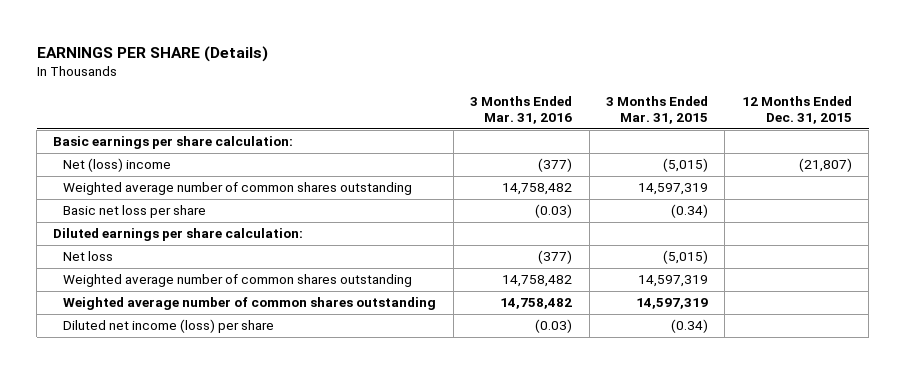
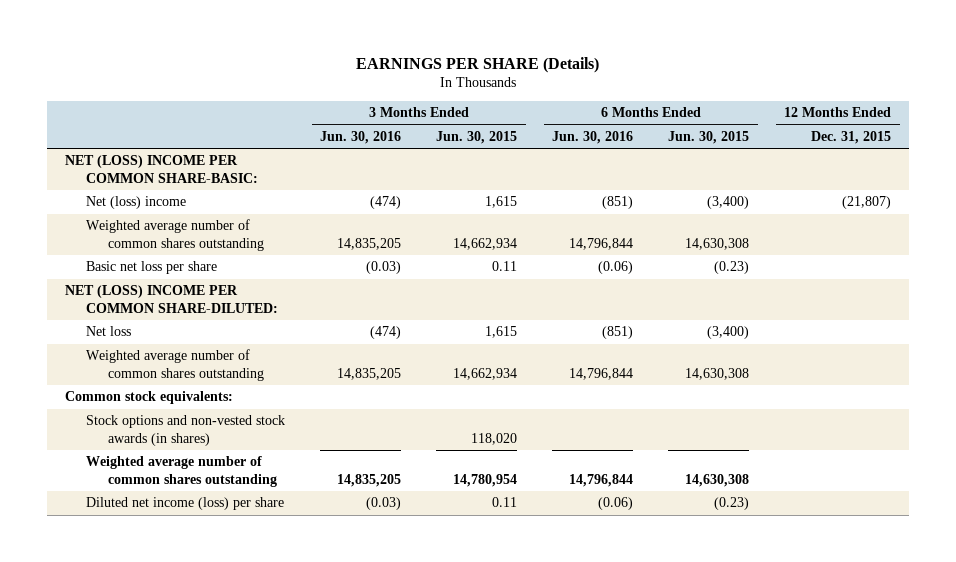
- | 3 Months Ended Mar. 31, 2016 | 3 Months Ended Mar. 31, 2015 | 12 Months Ended Dec. 31, 2015
+ | 3 Months Ended Jun. 30, 2016 | 3 Months Ended Jun. 30, 2015 | 6 Months Ended Jun. 30, 2016 | 6 Months Ended Jun. 30, 2015 | 12 Months Ended Dec. 31, 2015
- Basic earnings per share calculation:
+ NET (LOSS) INCOME PER COMMON SHARE-BASIC:
- Diluted earnings per share calculation:
+ NET (LOSS) INCOME PER COMMON SHARE-DILUTED:
+ Common stock equivalents:
+ Stock options and non-vested stock awards (in shares) | | 118,020 | | |

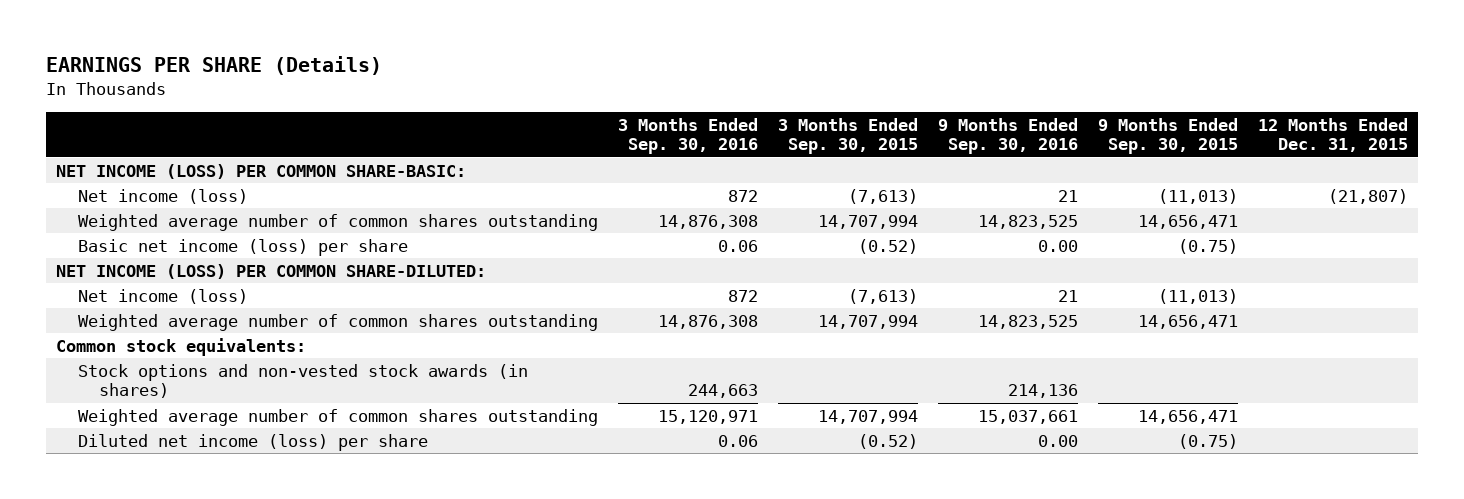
- | 3 Months Ended Jun. 30, 2016 | 3 Months Ended Jun. 30, 2015 | 6 Months Ended Jun. 30, 2016 | 6 Months Ended Jun. 30, 2015 | 12 Months Ended Dec. 31, 2015
+ | 3 Months Ended Sep. 30, 2016 | 3 Months Ended Sep. 30, 2015 | 9 Months Ended Sep. 30, 2016 | 9 Months Ended Sep. 30, 2015 | 12 Months Ended Dec. 31, 2015
- NET (LOSS) INCOME PER COMMON SHARE-BASIC:
- Net (loss) income | (474) | 1,615 | (851) | (3,400) | (21,807)
+ NET INCOME (LOSS) PER COMMON SHARE-BASIC:
+ Net income (loss) | 872 | (7,613) | 21 | (11,013) | (21,807)
- Basic net loss per share | (0.03) | 0.11 | (0.06) | (0.23) |
- NET (LOSS) INCOME PER COMMON SHARE-DILUTED:
- Net loss | (474) | 1,615 | (851) | (3,400) |
+ Basic net income (loss) per share | 0.06 | (0.52) | 0.00 | (0.75) |
+ NET INCOME (LOSS) PER COMMON SHARE-DILUTED:
+ Net income (loss) | 872 | (7,613) | 21 | (11,013) |

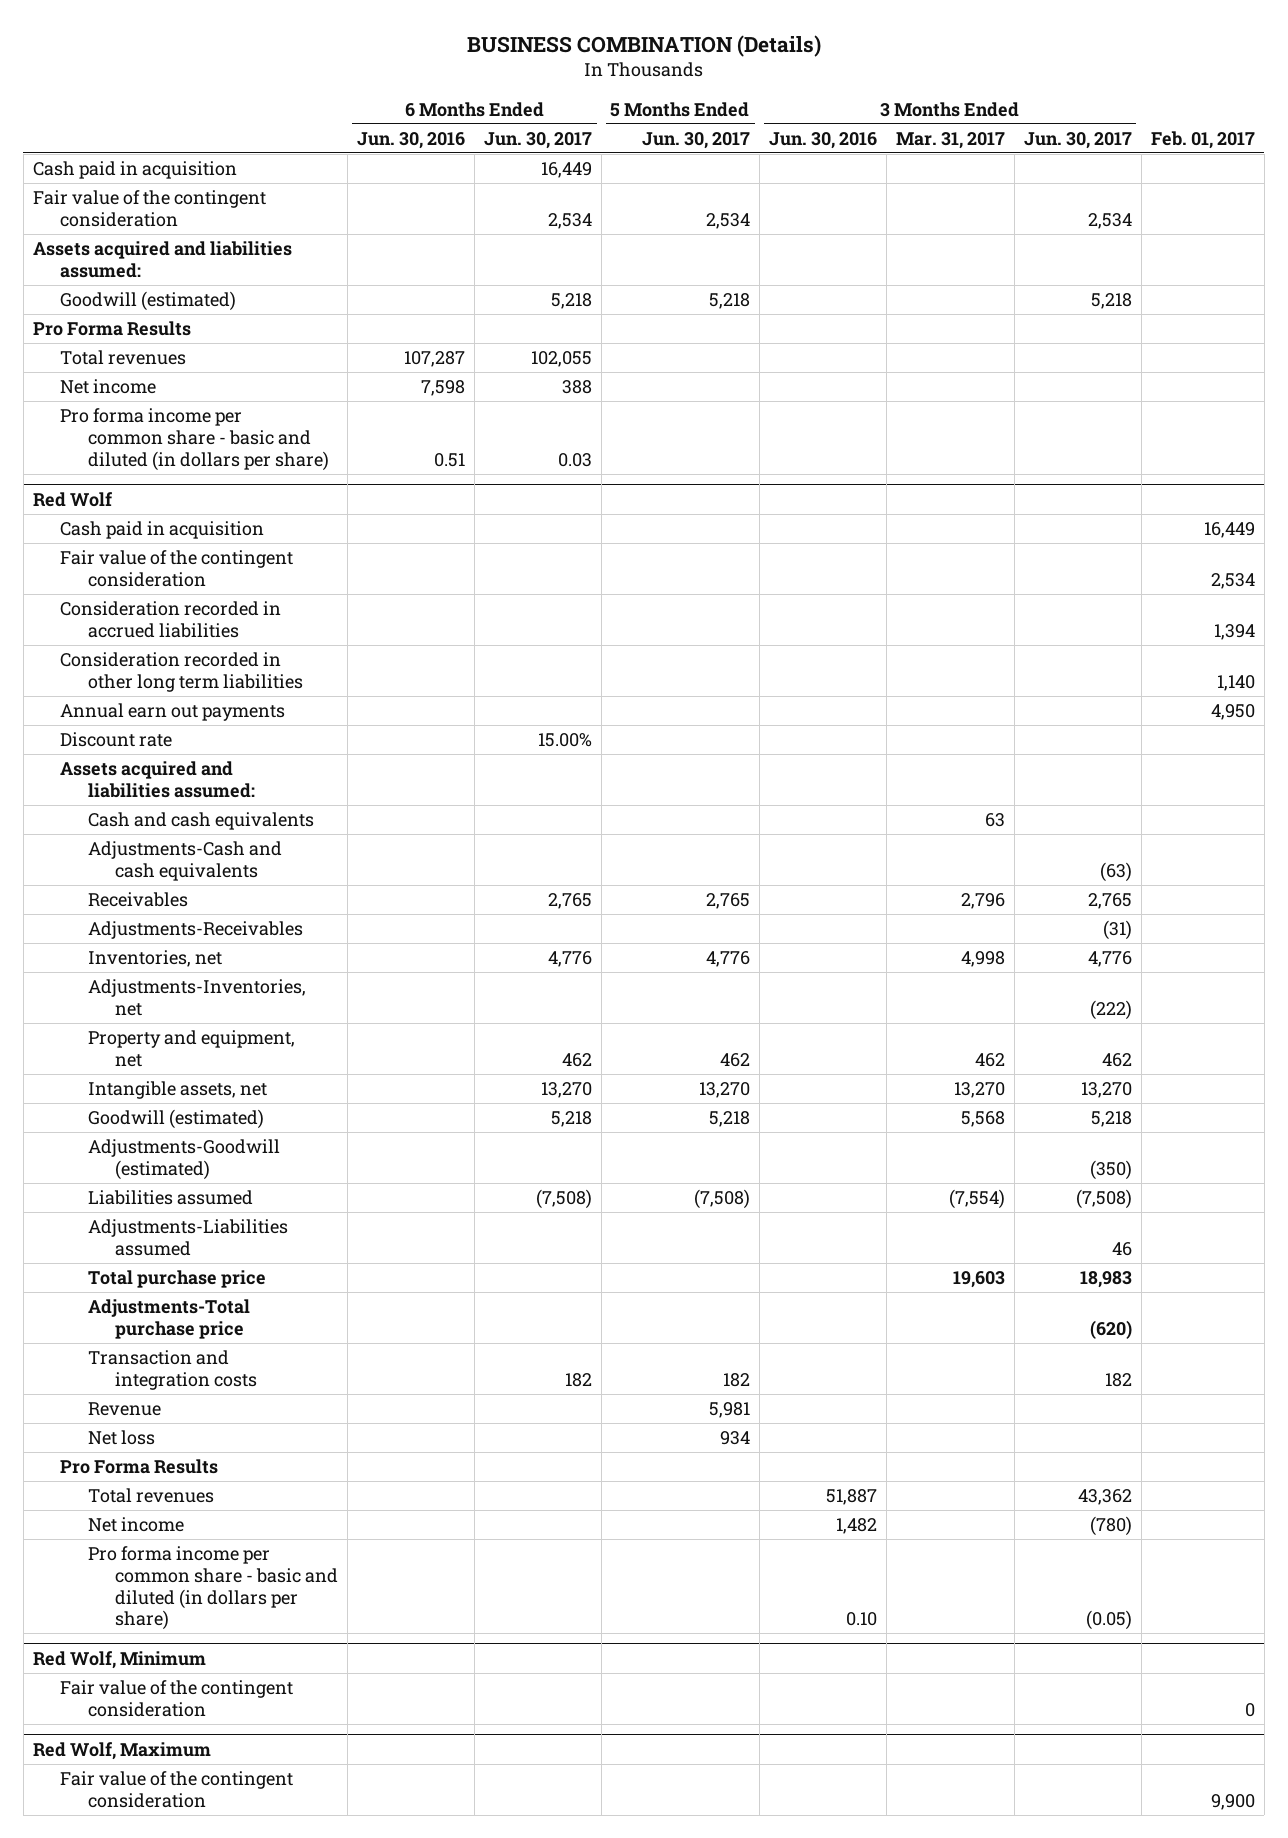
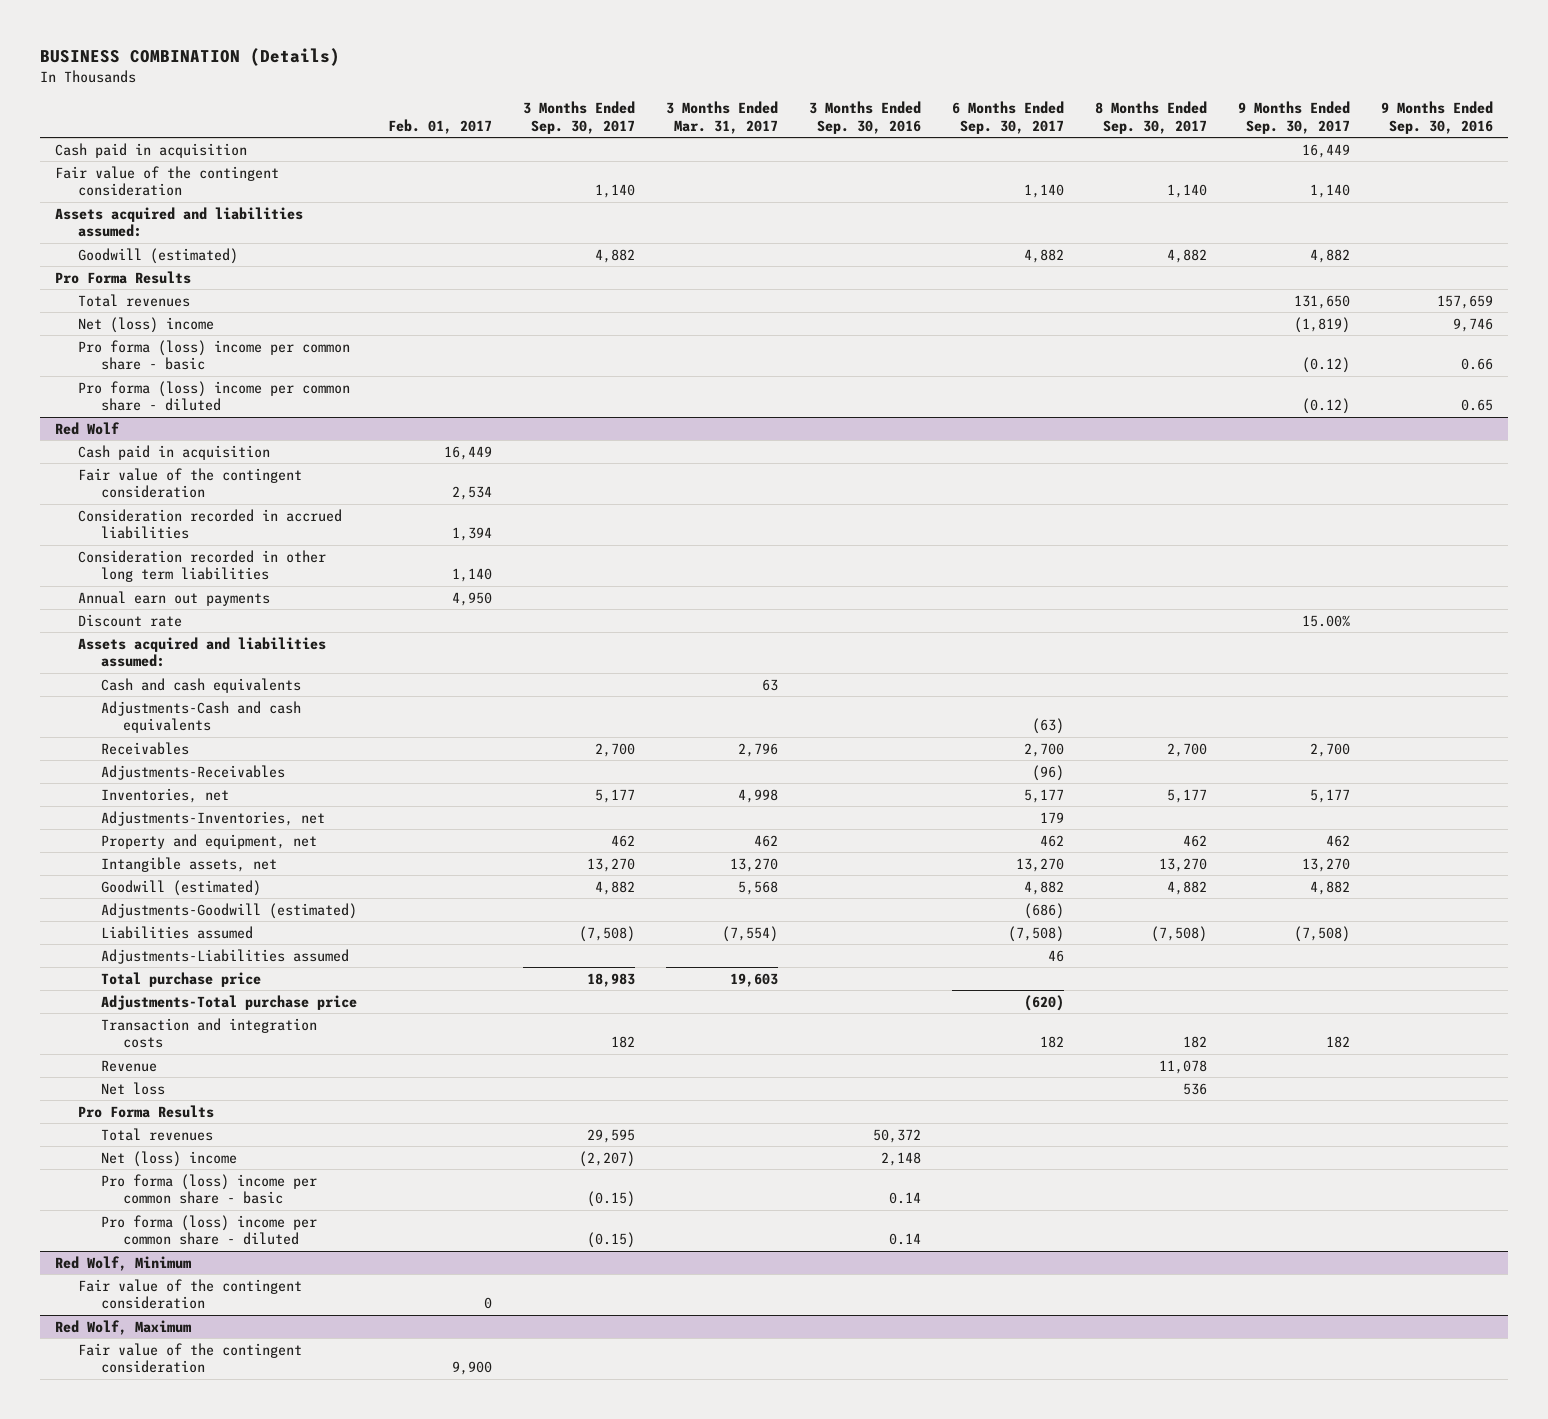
- | 6 Months Ended Jun. 30, 2016 | 6 Months Ended Jun. 30, 2017 | 5 Months Ended Jun. 30, 2017 | 3 Months Ended Jun. 30, 2016 | 3 Months Ended Mar. 31, 2017 | 3 Months Ended Jun. 30, 2017 | Feb. 01, 2017
+ | Feb. 01, 2017 | 3 Months Ended Sep. 30, 2017 | 3 Months Ended Mar. 31, 2017 | 3 Months Ended Sep. 30, 2016 | 6 Months Ended Sep. 30, 2017 | 8 Months Ended Sep. 30, 2017 | 9 Months Ended Sep. 30, 2017 | 9 Months Ended Sep. 30, 2016
- Net income | 7,598 | 388 | | | | |
- Pro forma income per common share - basic and diluted (in dollars per share) | 0.51 | 0.03 | | | | |
+ Net (loss) income | | | | | | | (1,819) | 9,746
+ Pro forma (loss) income per common share - basic | | | | | | | (0.12) | 0.66
+ Pro forma (loss) income per common share - diluted | | | | | | | (0.12) | 0.65
@ Red Wolf
- Net income | | | | 1,482 | | (780) |
- Pro forma income per common share - basic and diluted (in dollars per share) | | | | 0.10 | | (0.05) |
+ Net (loss) income | | (2,207) | | 2,148 | | | |
+ Pro forma (loss) income per common share - basic | | (0.15) | | 0.14 | | | |
+ Pro forma (loss) income per common share - diluted | | (0.15) | | 0.14 | | | |

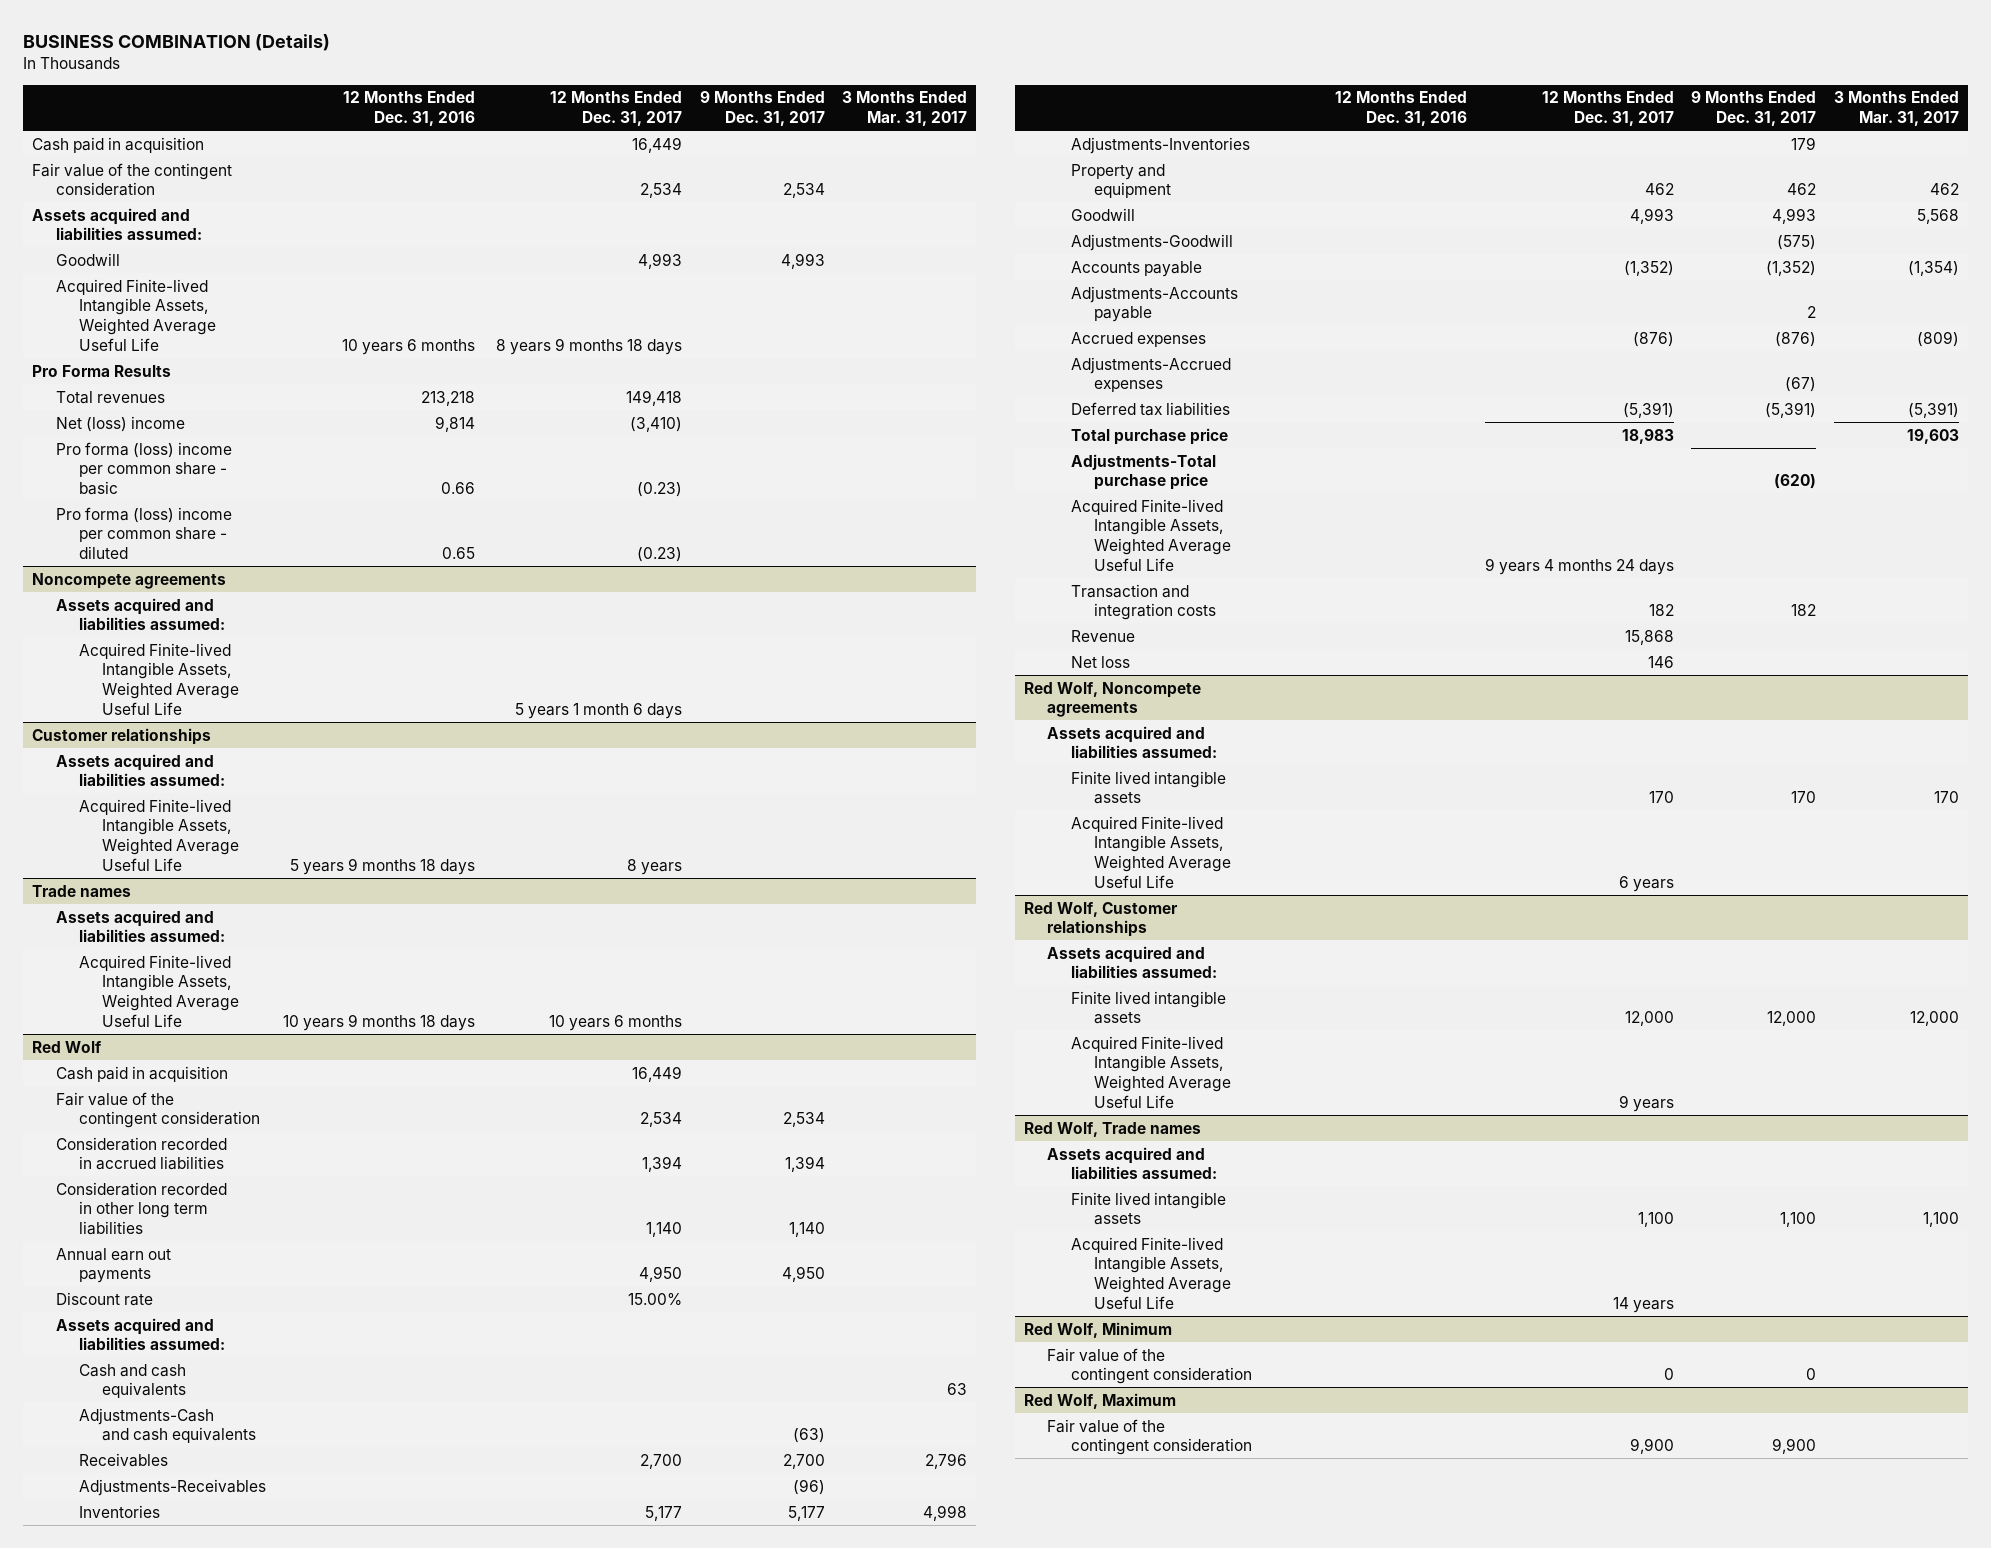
- | Feb. 01, 2017 | 3 Months Ended Sep. 30, 2017 | 3 Months Ended Mar. 31, 2017 | 3 Months Ended Sep. 30, 2016 | 6 Months Ended Sep. 30, 2017 | 8 Months Ended Sep. 30, 2017 | 9 Months Ended Sep. 30, 2017 | 9 Months Ended Sep. 30, 2016
+ | 12 Months Ended Dec. 31, 2016 | 12 Months Ended Dec. 31, 2017 | 9 Months Ended Dec. 31, 2017 | 3 Months Ended Mar. 31, 2017
- Goodwill (estimated) | | 4,882 | | | 4,882 | 4,882 | 4,882 |
+ Goodwill | | 4,993 | 4,993 |
+ Acquired Finite-lived Intangible Assets, Weighted Average Useful Life | 10 years 6 months | 8 years 9 months 18 days | |
+ Noncompete agreements
+ Assets acquired and liabilities assumed:
+ Acquired Finite-lived Intangible Assets, Weighted Average Useful Life | | 5 years 1 month 6 days | |
+ Customer relationships
+ Assets acquired and liabilities assumed:
+ Acquired Finite-lived Intangible Assets, Weighted Average Useful Life | 5 years 9 months 18 days | 8 years | |
+ Trade names
+ Assets acquired and liabilities assumed:
+ Acquired Finite-lived Intangible Assets, Weighted Average Useful Life | 10 years 9 months 18 days | 10 years 6 months | |
@ Red Wolf
- Inventories, net | | 5,177 | 4,998 | | 5,177 | 5,177 | 5,177 |
- Adjustments-Inventories, net | | | | | 179 | | |
- Property and equipment, net | | 462 | 462 | | 462 | 462 | 462 |
- Intangible assets, net | | 13,270 | 13,270 | | 13,270 | 13,270 | 13,270 |
- Goodwill (estimated) | | 4,882 | 5,568 | | 4,882 | 4,882 | 4,882 |
- Adjustments-Goodwill (estimated) | | | | | (686) | | |
- Liabilities assumed | | (7,508) | (7,554) | | (7,508) | (7,508) | (7,508) |
- Adjustments-Liabilities assumed | | | | | 46 | | |
+ Inventories | | 5,177 | 5,177 | 4,998
+ Adjustments-Inventories | | | 179 |
+ Property and equipment | | 462 | 462 | 462
+ Goodwill | | 4,993 | 4,993 | 5,568
+ Adjustments-Goodwill | | | (575) |
+ Accounts payable | | (1,352) | (1,352) | (1,354)
+ Adjustments-Accounts payable | | | 2 |
+ Accrued expenses | | (876) | (876) | (809)
+ Adjustments-Accrued expenses | | | (67) |
+ Deferred tax liabilities | | (5,391) | (5,391) | (5,391)
+ Acquired Finite-lived Intangible Assets, Weighted Average Useful Life | | 9 years 4 months 24 days | |
- Pro Forma Results
- Total revenues | | 29,595 | | 50,372 | | | |
- Net (loss) income | | (2,207) | | 2,148 | | | |
- Pro forma (loss) income per common share - basic | | (0.15) | | 0.14 | | | |
- Pro forma (loss) income per common share - diluted | | (0.15) | | 0.14 | | | |
+ Red Wolf, Noncompete agreements
+ Assets acquired and liabilities assumed:
+ Finite lived intangible assets | | 170 | 170 | 170
+ Acquired Finite-lived Intangible Assets, Weighted Average Useful Life | | 6 years | |
+ Red Wolf, Customer relationships
+ Assets acquired and liabilities assumed:
+ Finite lived intangible assets | | 12,000 | 12,000 | 12,000
+ Acquired Finite-lived Intangible Assets, Weighted Average Useful Life | | 9 years | |
+ Red Wolf, Trade names
+ Assets acquired and liabilities assumed:
+ Finite lived intangible assets | | 1,100 | 1,100 | 1,100
+ Acquired Finite-lived Intangible Assets, Weighted Average Useful Life | | 14 years | |

